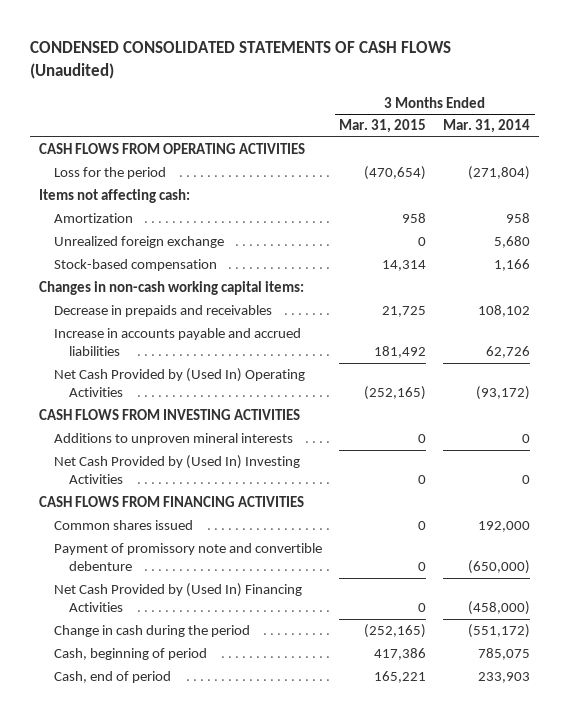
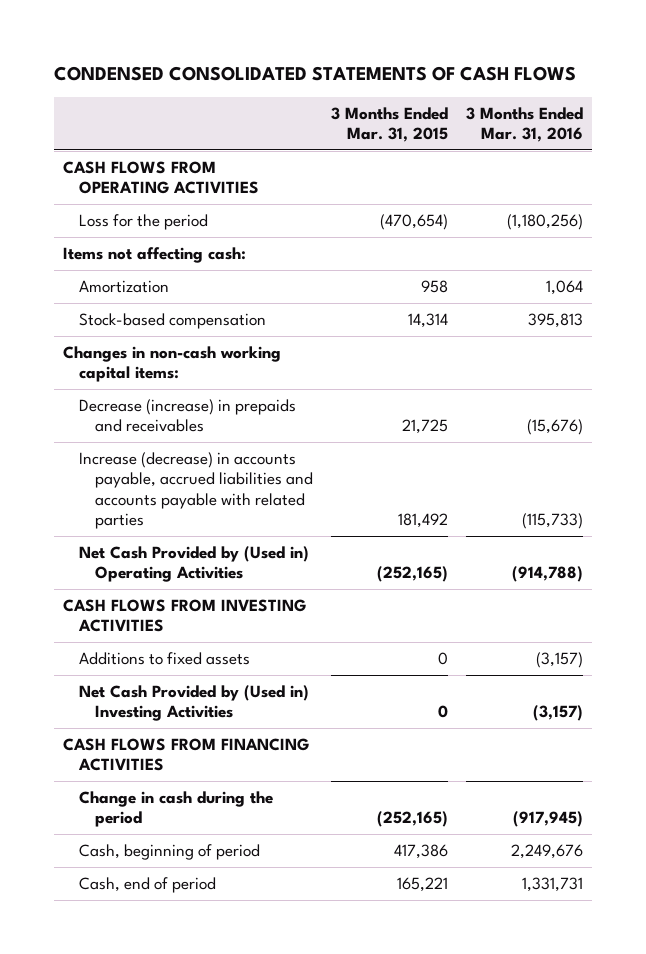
- CONDENSED CONSOLIDATED STATEMENTS OF CASH FLOWS (Unaudited)
+ CONDENSED CONSOLIDATED STATEMENTS OF CASH FLOWS
- | 3 Months Ended Mar. 31, 2015 | 3 Months Ended Mar. 31, 2014
+ | 3 Months Ended Mar. 31, 2015 | 3 Months Ended Mar. 31, 2016
- Unrealized foreign exchange | 0 | 5,680
- Decrease in prepaids and receivables | 21,725 | 108,102
- Increase in accounts payable and accrued liabilities | 181,492 | 62,726
- Net Cash Provided by (Used In) Operating Activities | (252,165) | (93,172)
+ Decrease (increase) in prepaids and receivables | 21,725 | (15,676)
+ Increase (decrease) in accounts payable, accrued liabilities and accounts payable with related parties | 181,492 | (115,733)
+ Net Cash Provided by (Used in) Operating Activities | (252,165) | (914,788)
- Additions to unproven mineral interests | 0 | 0
- Net Cash Provided by (Used In) Investing Activities | 0 | 0
+ Additions to fixed assets | 0 | (3,157)
+ Net Cash Provided by (Used in) Investing Activities | 0 | (3,157)
- Common shares issued | 0 | 192,000
- Payment of promissory note and convertible debenture | 0 | (650,000)
- Net Cash Provided by (Used In) Financing Activities | 0 | (458,000)

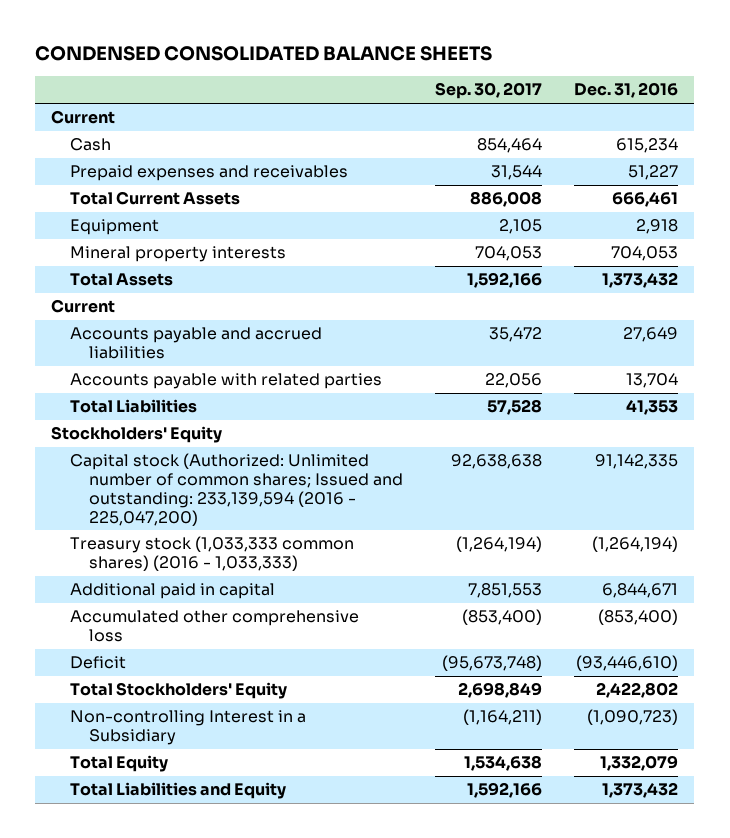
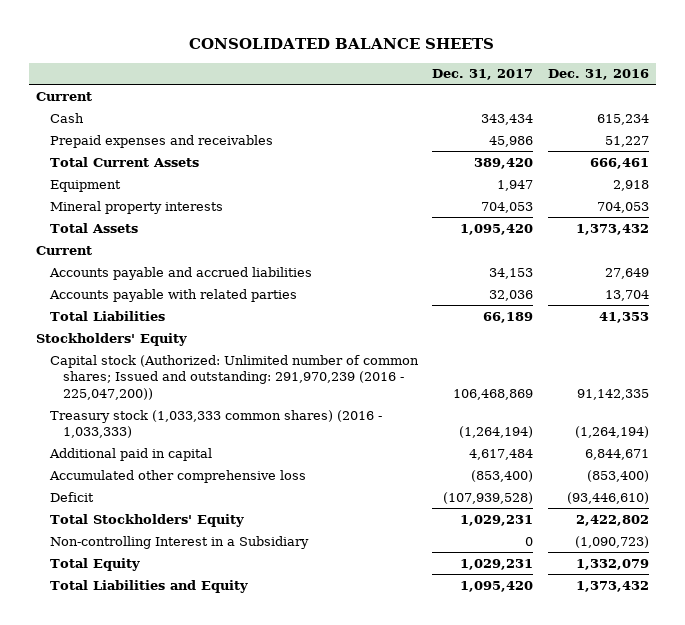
- CONDENSED CONSOLIDATED BALANCE SHEETS
+ CONSOLIDATED BALANCE SHEETS
- | Sep. 30, 2017 | Dec. 31, 2016
+ | Dec. 31, 2017 | Dec. 31, 2016
- Capital stock (Authorized: Unlimited number of common shares; Issued and outstanding: 233,139,594 (2016 - 225,047,200) | 92,638,638 | 91,142,335
+ Capital stock (Authorized: Unlimited number of common shares; Issued and outstanding: 291,970,239 (2016 - 225,047,200)) | 106,468,869 | 91,142,335

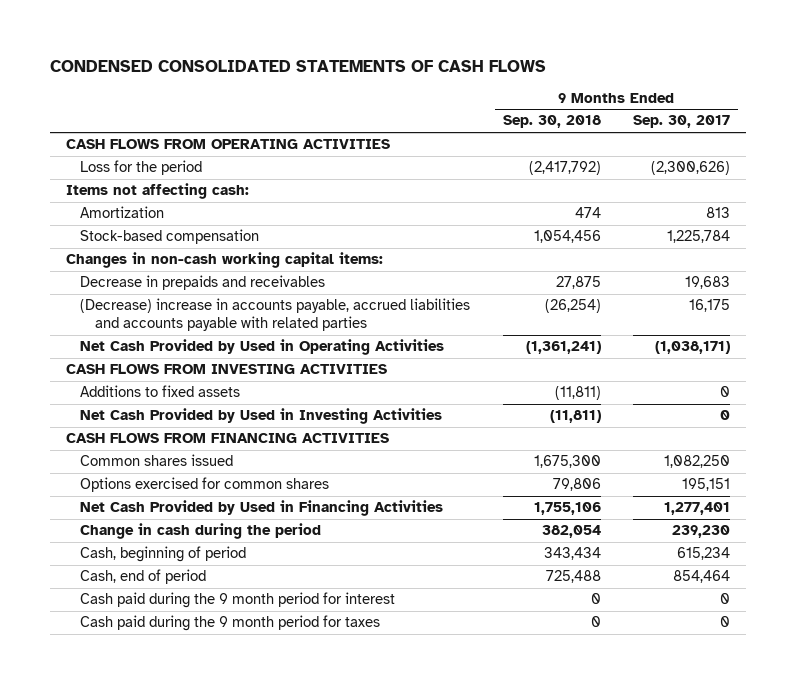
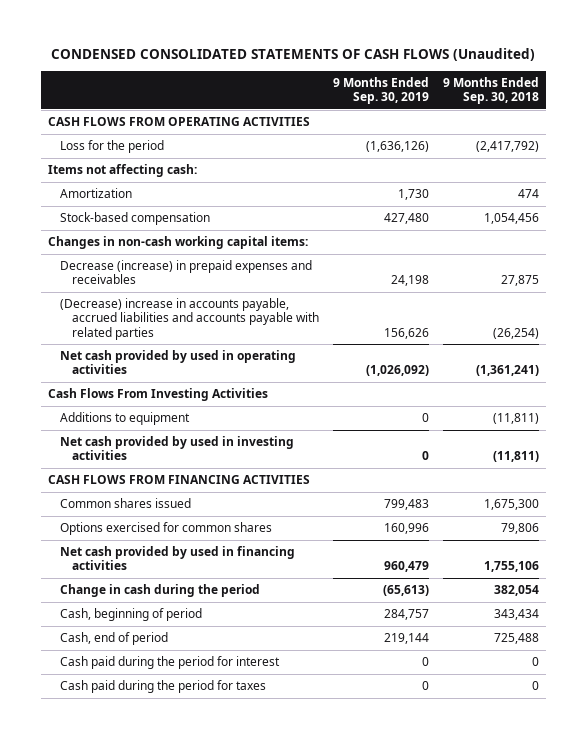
- CONDENSED CONSOLIDATED STATEMENTS OF CASH FLOWS
+ CONDENSED CONSOLIDATED STATEMENTS OF CASH FLOWS (Unaudited)
- | 9 Months Ended Sep. 30, 2018 | 9 Months Ended Sep. 30, 2017
+ | 9 Months Ended Sep. 30, 2019 | 9 Months Ended Sep. 30, 2018
- Decrease in prepaids and receivables | 27,875 | 19,683
+ Decrease (increase) in prepaid expenses and receivables | 24,198 | 27,875
- Net Cash Provided by Used in Operating Activities | (1,361,241) | (1,038,171)
- CASH FLOWS FROM INVESTING ACTIVITIES
- Additions to fixed assets | (11,811) | 0
- Net Cash Provided by Used in Investing Activities | (11,811) | 0
+ Net cash provided by used in operating activities | (1,026,092) | (1,361,241)
+ Cash Flows From Investing Activities
+ Additions to equipment | 0 | (11,811)
+ Net cash provided by used in investing activities | 0 | (11,811)
- Net Cash Provided by Used in Financing Activities | 1,755,106 | 1,277,401
+ Net cash provided by used in financing activities | 960,479 | 1,755,106
- Cash paid during the 9 month period for interest | 0 | 0
- Cash paid during the 9 month period for taxes | 0 | 0
+ Cash paid during the period for interest | 0 | 0
+ Cash paid during the period for taxes | 0 | 0

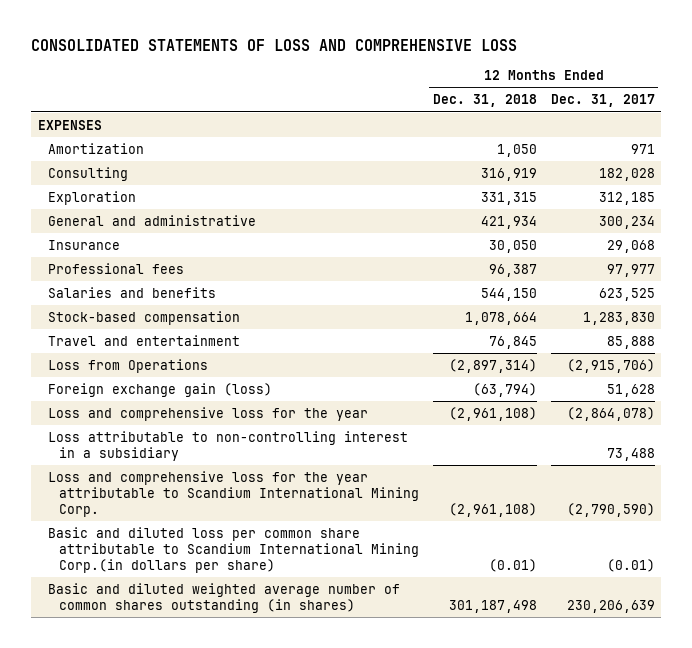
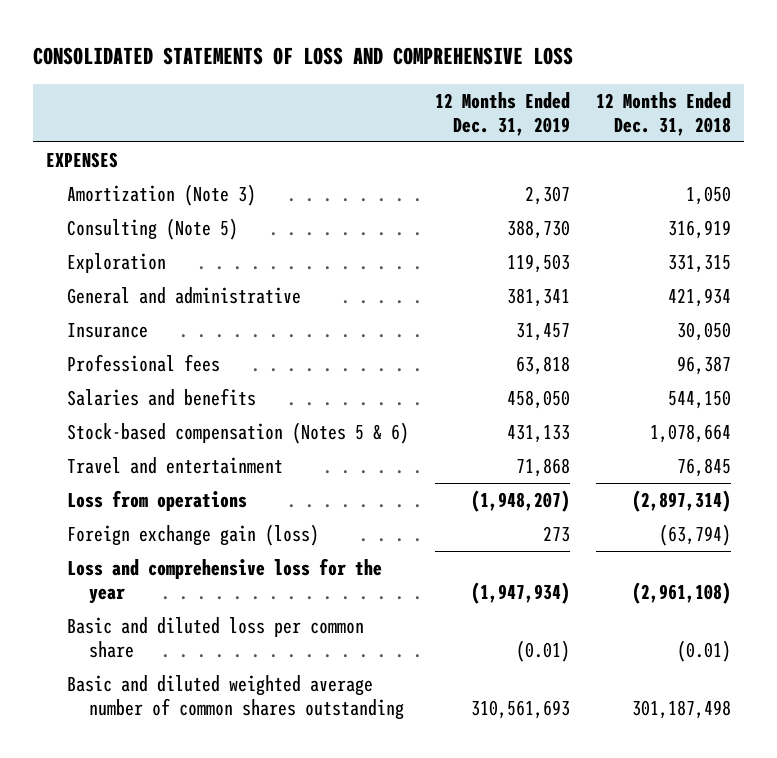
- | 12 Months Ended Dec. 31, 2018 | 12 Months Ended Dec. 31, 2017
+ | 12 Months Ended Dec. 31, 2019 | 12 Months Ended Dec. 31, 2018
- Amortization | 1,050 | 971
- Consulting | 316,919 | 182,028
+ Amortization (Note 3) | 2,307 | 1,050
+ Consulting (Note 5) | 388,730 | 316,919
- Stock-based compensation | 1,078,664 | 1,283,830
+ Stock-based compensation (Notes 5 & 6) | 431,133 | 1,078,664
- Loss from Operations | (2,897,314) | (2,915,706)
+ Loss from operations | (1,948,207) | (2,897,314)
- Loss attributable to non-controlling interest in a subsidiary | | 73,488
- Loss and comprehensive loss for the year attributable to Scandium International Mining Corp. | (2,961,108) | (2,790,590)
- Basic and diluted loss per common share attributable to Scandium International Mining Corp.(in dollars per share) | (0.01) | (0.01)
- Basic and diluted weighted average number of common shares outstanding (in shares) | 301,187,498 | 230,206,639
+ Basic and diluted loss per common share | (0.01) | (0.01)
+ Basic and diluted weighted average number of common shares outstanding | 310,561,693 | 301,187,498

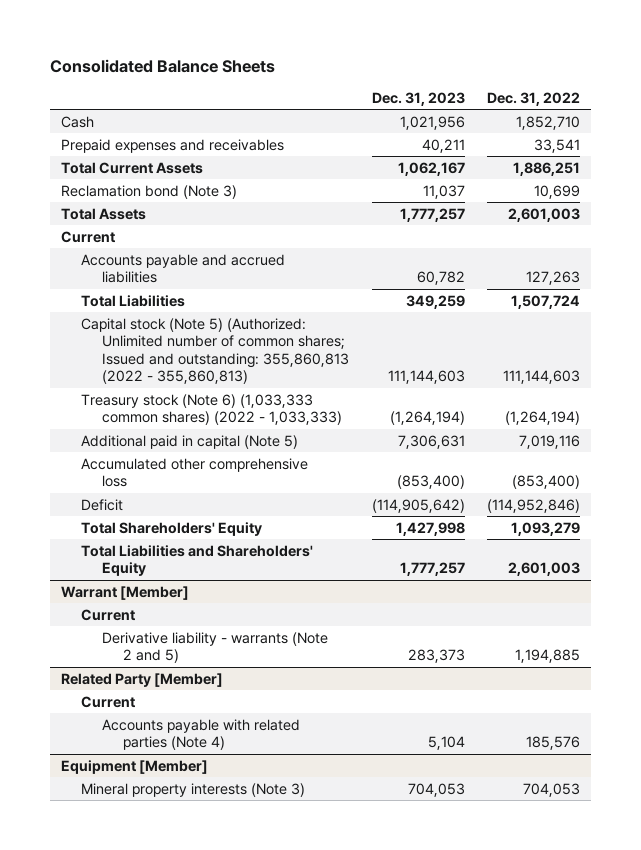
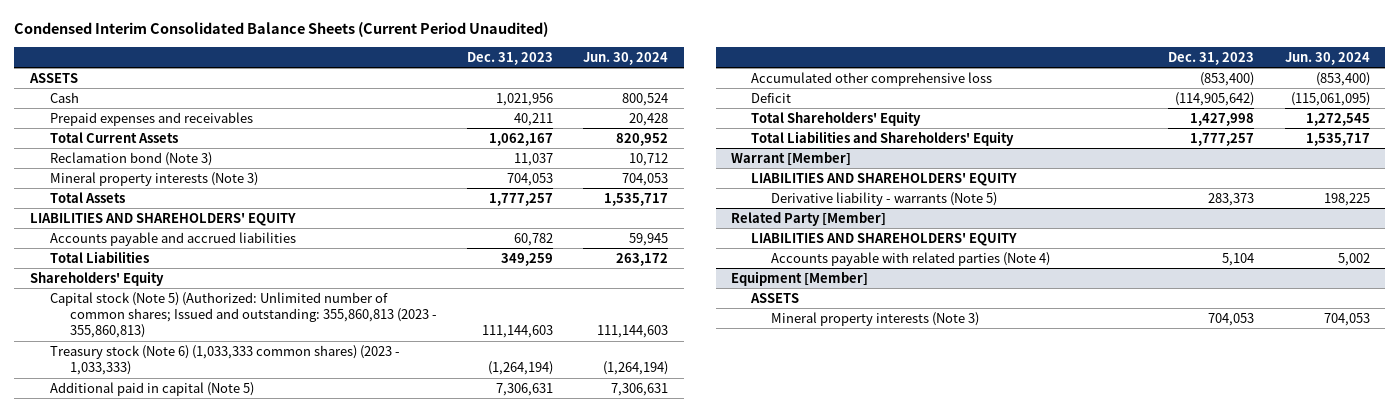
- Consolidated Balance Sheets
+ Condensed Interim Consolidated Balance Sheets (Current Period Unaudited)
- | Dec. 31, 2023 | Dec. 31, 2022
+ | Dec. 31, 2023 | Jun. 30, 2024
+ ASSETS
+ Mineral property interests (Note 3) | 704,053 | 704,053
- Current
+ LIABILITIES AND SHAREHOLDERS' EQUITY
- Capital stock (Note 5) (Authorized: Unlimited number of common shares; Issued and outstanding: 355,860,813 (2022 - 355,860,813) | 111,144,603 | 111,144,603
- Treasury stock (Note 6) (1,033,333 common shares) (2022 - 1,033,333) | (1,264,194) | (1,264,194)
+ Shareholders' Equity
+ Capital stock (Note 5) (Authorized: Unlimited number of common shares; Issued and outstanding: 355,860,813 (2023 - 355,860,813) | 111,144,603 | 111,144,603
+ Treasury stock (Note 6) (1,033,333 common shares) (2023 - 1,033,333) | (1,264,194) | (1,264,194)
@ Warrant [Member]
- Current
- Derivative liability - warrants (Note 2 and 5) | 283,373 | 1,194,885
+ LIABILITIES AND SHAREHOLDERS' EQUITY
+ Derivative liability - warrants (Note 5) | 283,373 | 198,225
@ Related Party [Member]
- Current
+ LIABILITIES AND SHAREHOLDERS' EQUITY
@ Equipment [Member]
+ ASSETS

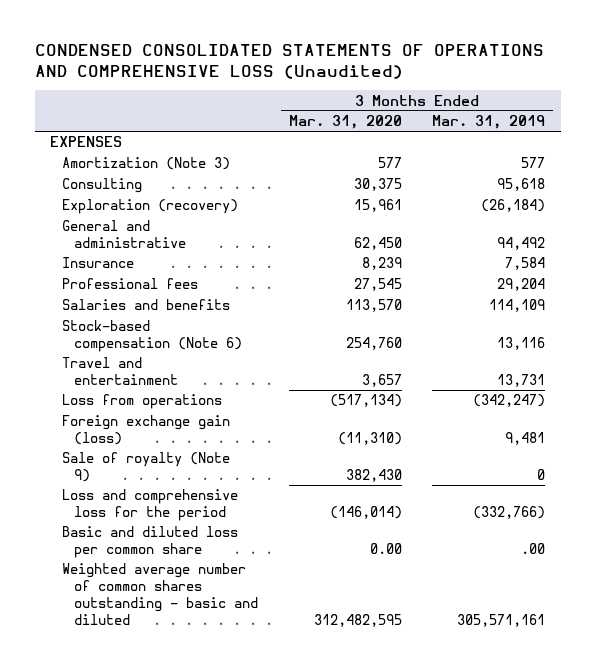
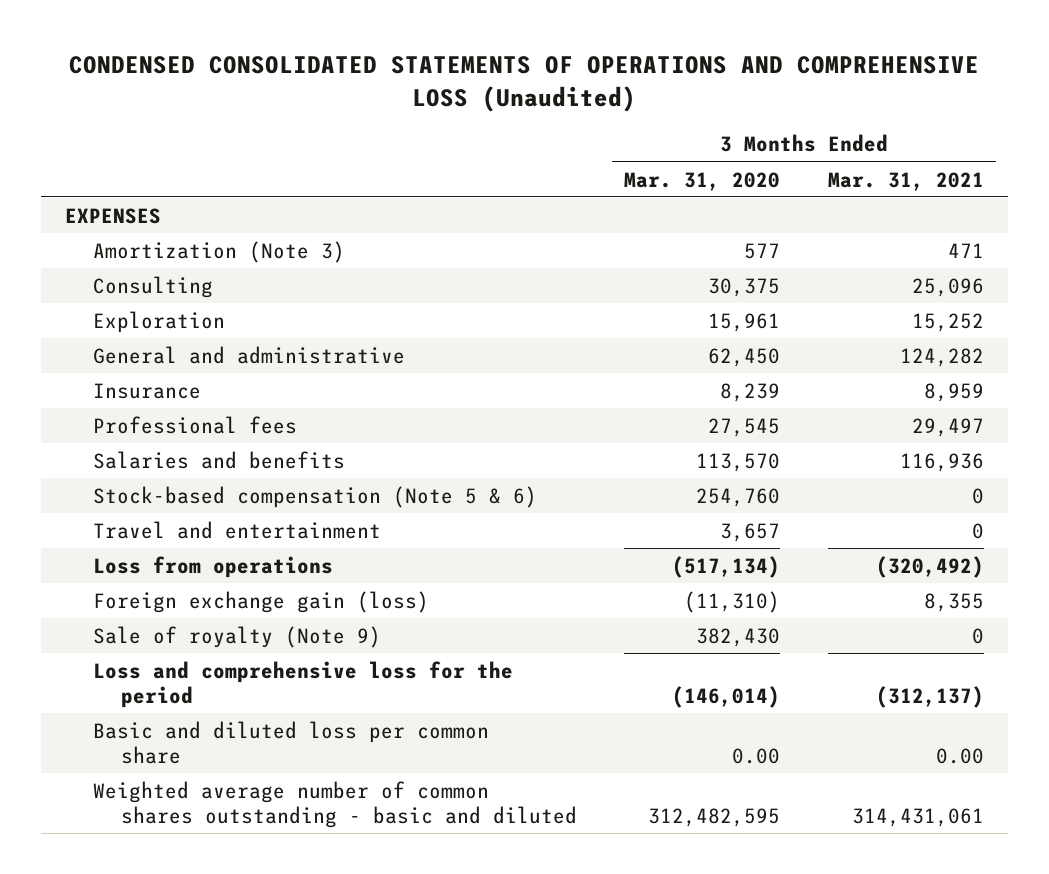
- | 3 Months Ended Mar. 31, 2020 | 3 Months Ended Mar. 31, 2019
+ | 3 Months Ended Mar. 31, 2020 | 3 Months Ended Mar. 31, 2021
- Exploration (recovery) | 15,961 | (26,184)
+ Exploration | 15,961 | 15,252
- Stock-based compensation (Note 6) | 254,760 | 13,116
+ Stock-based compensation (Note 5 & 6) | 254,760 | 0

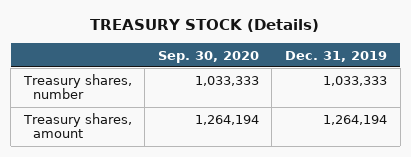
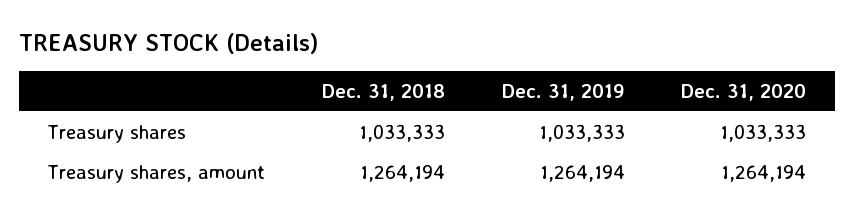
- | Sep. 30, 2020 | Dec. 31, 2019
+ | Dec. 31, 2018 | Dec. 31, 2019 | Dec. 31, 2020
- Treasury shares, number | 1,033,333 | 1,033,333
+ Treasury shares | 1,033,333 | 1,033,333 | 1,033,333

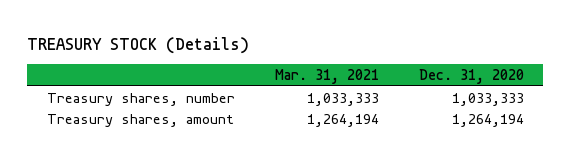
- | Dec. 31, 2018 | Dec. 31, 2019 | Dec. 31, 2020
+ | Mar. 31, 2021 | Dec. 31, 2020
- Treasury shares | 1,033,333 | 1,033,333 | 1,033,333
+ Treasury shares, number | 1,033,333 | 1,033,333

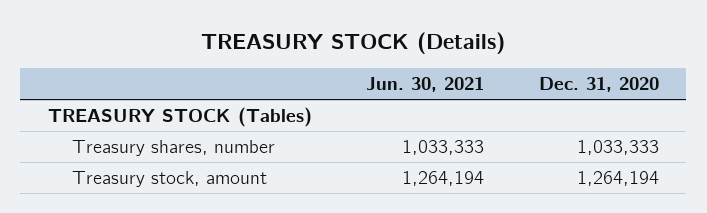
- | Mar. 31, 2021 | Dec. 31, 2020
+ | Jun. 30, 2021 | Dec. 31, 2020
+ TREASURY STOCK (Tables)
- Treasury shares, amount | 1,264,194 | 1,264,194
+ Treasury stock, amount | 1,264,194 | 1,264,194

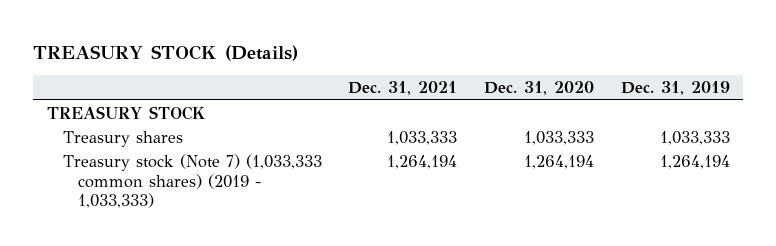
- | Jun. 30, 2021 | Dec. 31, 2020
+ | Dec. 31, 2021 | Dec. 31, 2020 | Dec. 31, 2019
- TREASURY STOCK (Tables)
- Treasury shares, number | 1,033,333 | 1,033,333
- Treasury stock, amount | 1,264,194 | 1,264,194
+ TREASURY STOCK
+ Treasury shares | 1,033,333 | 1,033,333 | 1,033,333
+ Treasury stock (Note 7) (1,033,333 common shares) (2019 - 1,033,333) | 1,264,194 | 1,264,194 | 1,264,194

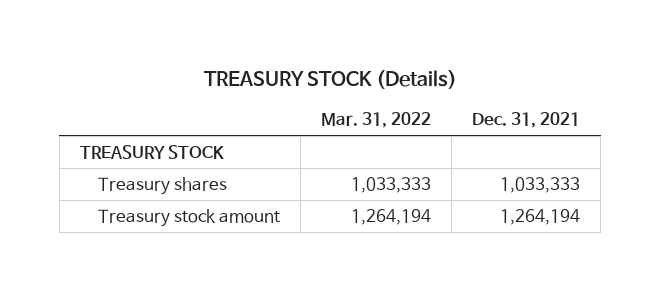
- | Dec. 31, 2021 | Dec. 31, 2020 | Dec. 31, 2019
+ | Mar. 31, 2022 | Dec. 31, 2021
- Treasury stock (Note 7) (1,033,333 common shares) (2019 - 1,033,333) | 1,264,194 | 1,264,194 | 1,264,194
+ Treasury stock amount | 1,264,194 | 1,264,194

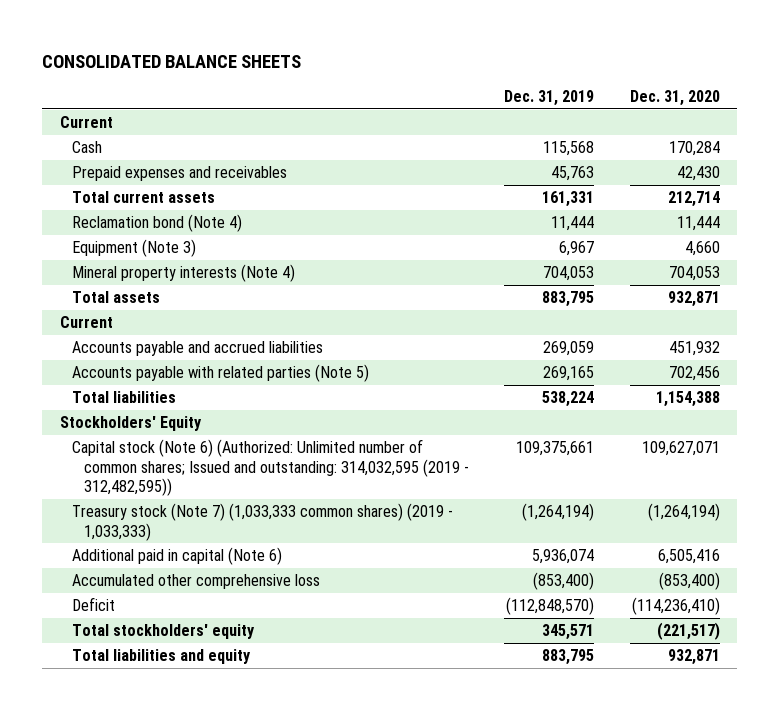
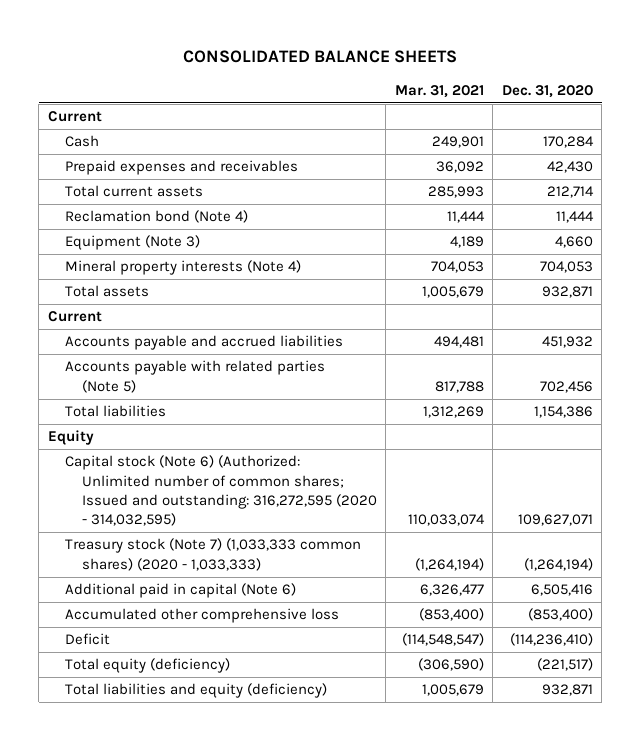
- | Dec. 31, 2019 | Dec. 31, 2020
+ | Mar. 31, 2021 | Dec. 31, 2020
- Total liabilities | 538,224 | 1,154,388
- Stockholders' Equity
- Capital stock (Note 6) (Authorized: Unlimited number of common shares; Issued and outstanding: 314,032,595 (2019 - 312,482,595)) | 109,375,661 | 109,627,071
- Treasury stock (Note 7) (1,033,333 common shares) (2019 - 1,033,333) | (1,264,194) | (1,264,194)
+ Total liabilities | 1,312,269 | 1,154,386
+ Equity
+ Capital stock (Note 6) (Authorized: Unlimited number of common shares; Issued and outstanding: 316,272,595 (2020 - 314,032,595) | 110,033,074 | 109,627,071
+ Treasury stock (Note 7) (1,033,333 common shares) (2020 - 1,033,333) | (1,264,194) | (1,264,194)
- Total stockholders' equity | 345,571 | (221,517)
- Total liabilities and equity | 883,795 | 932,871
+ Total equity (deficiency) | (306,590) | (221,517)
+ Total liabilities and equity (deficiency) | 1,005,679 | 932,871

